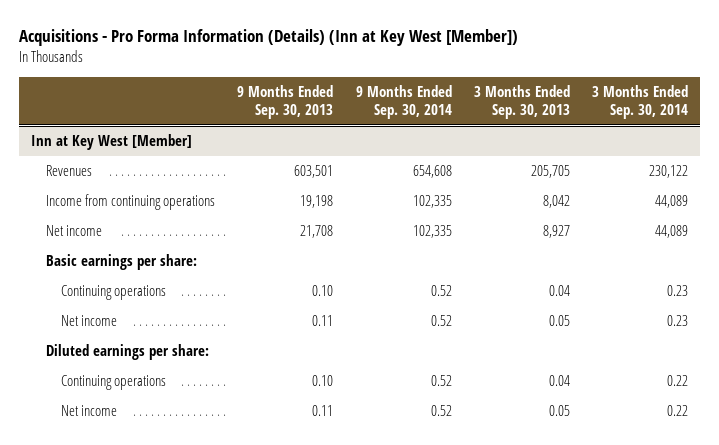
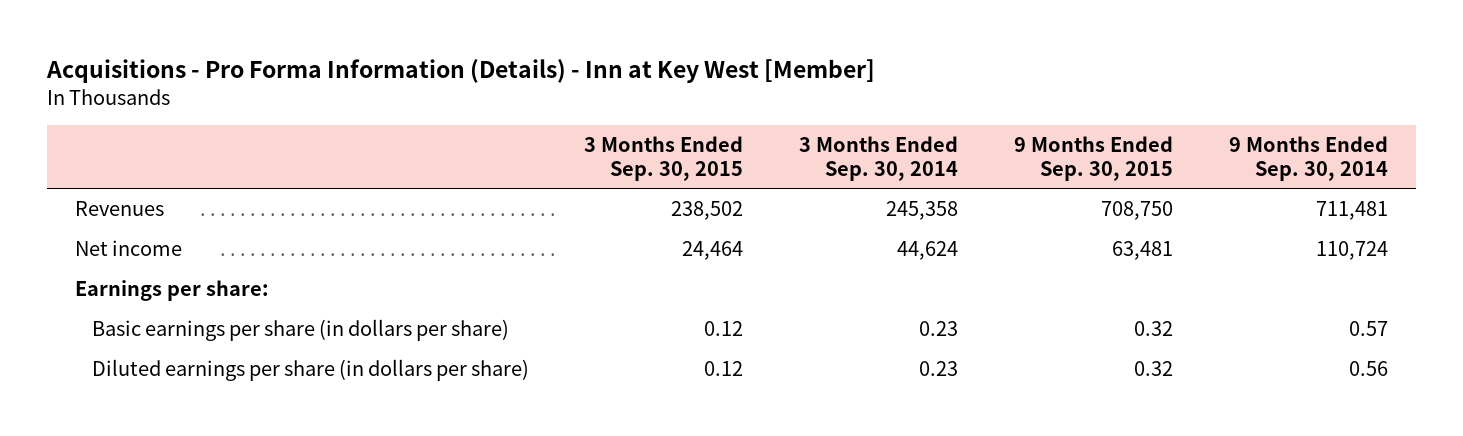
- Acquisitions - Pro Forma Information (Details) (Inn at Key West [Member])
+ Acquisitions - Pro Forma Information (Details) - Inn at Key West [Member]
- | 9 Months Ended Sep. 30, 2013 | 9 Months Ended Sep. 30, 2014 | 3 Months Ended Sep. 30, 2013 | 3 Months Ended Sep. 30, 2014
+ | 3 Months Ended Sep. 30, 2015 | 3 Months Ended Sep. 30, 2014 | 9 Months Ended Sep. 30, 2015 | 9 Months Ended Sep. 30, 2014
- Inn at Key West [Member]
- Revenues | 603,501 | 654,608 | 205,705 | 230,122
- Income from continuing operations | 19,198 | 102,335 | 8,042 | 44,089
- Net income | 21,708 | 102,335 | 8,927 | 44,089
- Basic earnings per share:
- Continuing operations | 0.10 | 0.52 | 0.04 | 0.23
- Net income | 0.11 | 0.52 | 0.05 | 0.23
- Diluted earnings per share:
- Continuing operations | 0.10 | 0.52 | 0.04 | 0.22
- Net income | 0.11 | 0.52 | 0.05 | 0.22
+ Revenues | 238,502 | 245,358 | 708,750 | 711,481
+ Net income | 24,464 | 44,624 | 63,481 | 110,724
+ Earnings per share:
+ Basic earnings per share (in dollars per share) | 0.12 | 0.23 | 0.32 | 0.57
+ Diluted earnings per share (in dollars per share) | 0.12 | 0.23 | 0.32 | 0.56

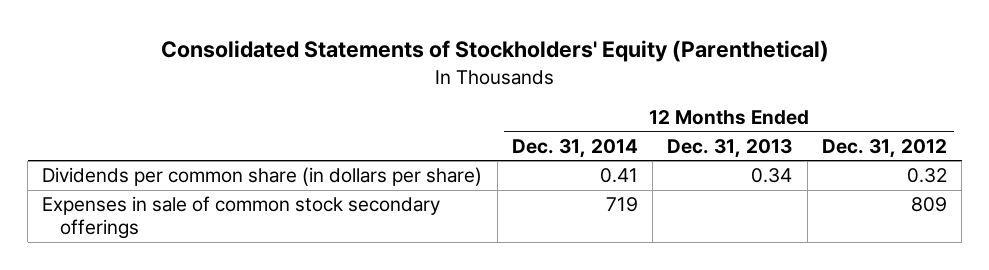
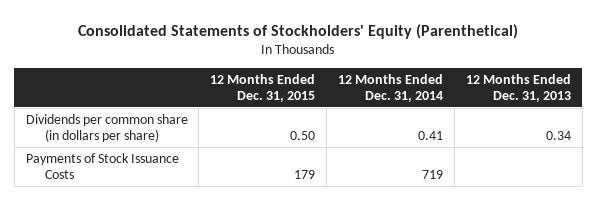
- | 12 Months Ended Dec. 31, 2014 | 12 Months Ended Dec. 31, 2013 | 12 Months Ended Dec. 31, 2012
+ | 12 Months Ended Dec. 31, 2015 | 12 Months Ended Dec. 31, 2014 | 12 Months Ended Dec. 31, 2013
- Expenses in sale of common stock secondary offerings | 719 | | 809
+ Payments of Stock Issuance Costs | 179 | 719 |

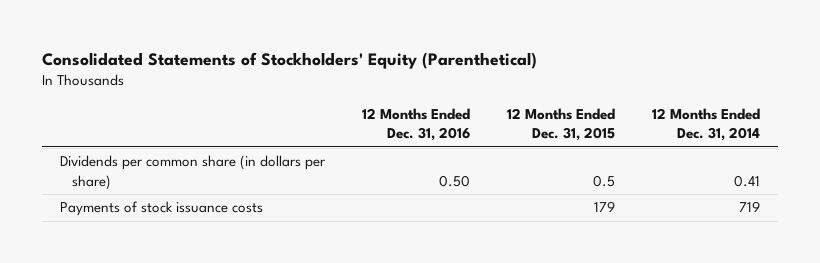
- | 12 Months Ended Dec. 31, 2015 | 12 Months Ended Dec. 31, 2014 | 12 Months Ended Dec. 31, 2013
+ | 12 Months Ended Dec. 31, 2016 | 12 Months Ended Dec. 31, 2015 | 12 Months Ended Dec. 31, 2014
- Dividends per common share (in dollars per share) | 0.50 | 0.41 | 0.34
- Payments of Stock Issuance Costs | 179 | 719 |
+ Dividends per common share (in dollars per share) | 0.50 | 0.5 | 0.41
+ Payments of stock issuance costs | | 179 | 719

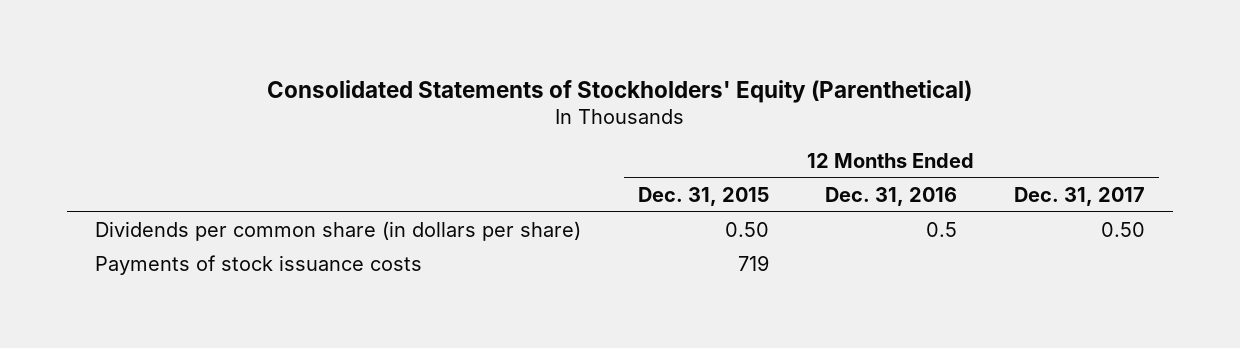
- | 12 Months Ended Dec. 31, 2016 | 12 Months Ended Dec. 31, 2015 | 12 Months Ended Dec. 31, 2014
+ | 12 Months Ended Dec. 31, 2015 | 12 Months Ended Dec. 31, 2016 | 12 Months Ended Dec. 31, 2017
- Dividends per common share (in dollars per share) | 0.50 | 0.5 | 0.41
- Payments of stock issuance costs | | 179 | 719
+ Dividends per common share (in dollars per share) | 0.50 | 0.5 | 0.50
+ Payments of stock issuance costs | 719 | |

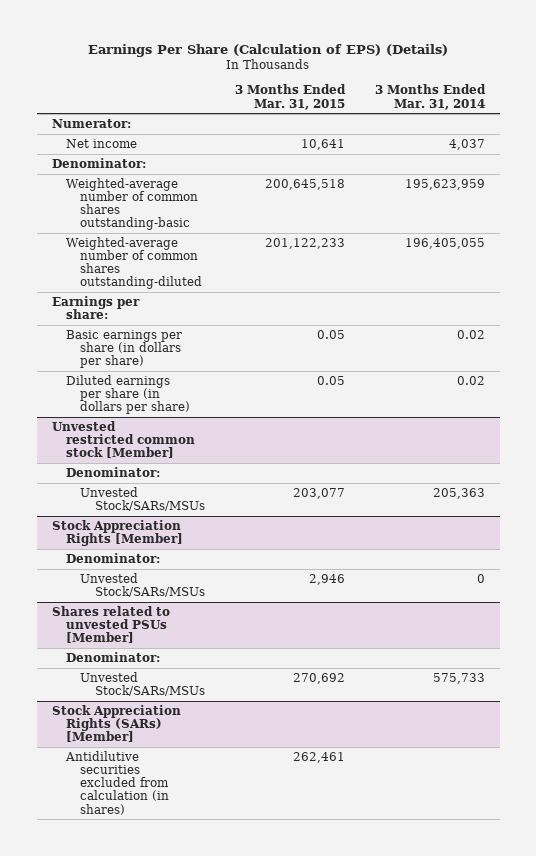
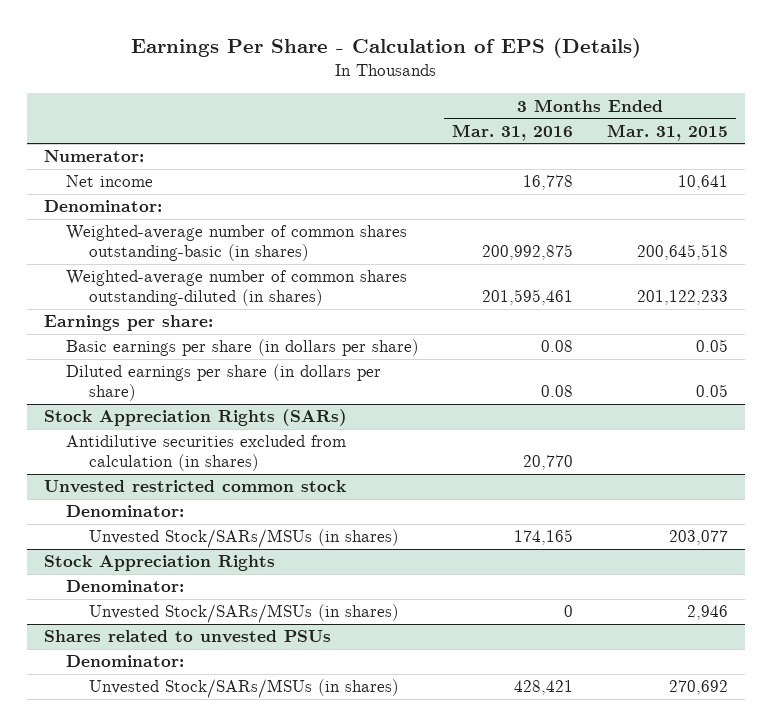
- Earnings Per Share (Calculation of EPS) (Details)
+ Earnings Per Share - Calculation of EPS (Details)
- | 3 Months Ended Mar. 31, 2015 | 3 Months Ended Mar. 31, 2014
+ | 3 Months Ended Mar. 31, 2016 | 3 Months Ended Mar. 31, 2015
- Weighted-average number of common shares outstanding-basic | 200,645,518 | 195,623,959
- Weighted-average number of common shares outstanding-diluted | 201,122,233 | 196,405,055
+ Weighted-average number of common shares outstanding-basic (in shares) | 200,992,875 | 200,645,518
+ Weighted-average number of common shares outstanding-diluted (in shares) | 201,595,461 | 201,122,233
- Unvested restricted common stock [Member]
+ Stock Appreciation Rights (SARs)
+ Antidilutive securities excluded from calculation (in shares) | 20,770 |
+ Unvested restricted common stock
- Unvested Stock/SARs/MSUs | 203,077 | 205,363
- Stock Appreciation Rights [Member]
+ Unvested Stock/SARs/MSUs (in shares) | 174,165 | 203,077
+ Stock Appreciation Rights
- Unvested Stock/SARs/MSUs | 2,946 | 0
- Shares related to unvested PSUs [Member]
+ Unvested Stock/SARs/MSUs (in shares) | 0 | 2,946
+ Shares related to unvested PSUs
- Unvested Stock/SARs/MSUs | 270,692 | 575,733
- Stock Appreciation Rights (SARs) [Member]
- Antidilutive securities excluded from calculation (in shares) | 262,461 |
+ Unvested Stock/SARs/MSUs (in shares) | 428,421 | 270,692

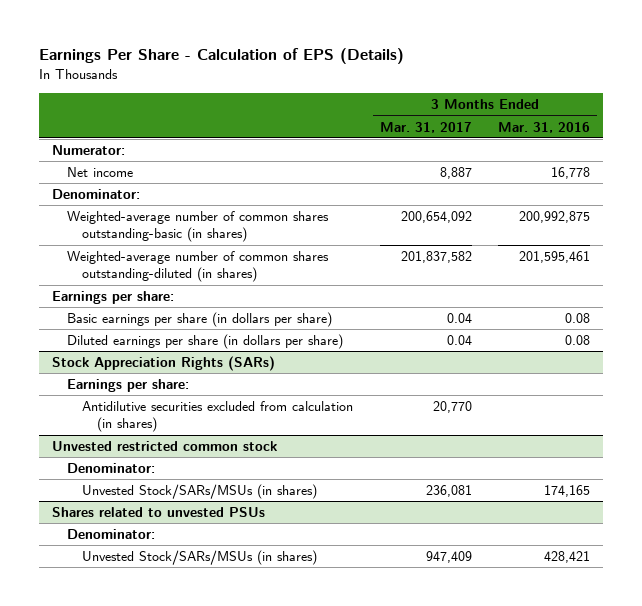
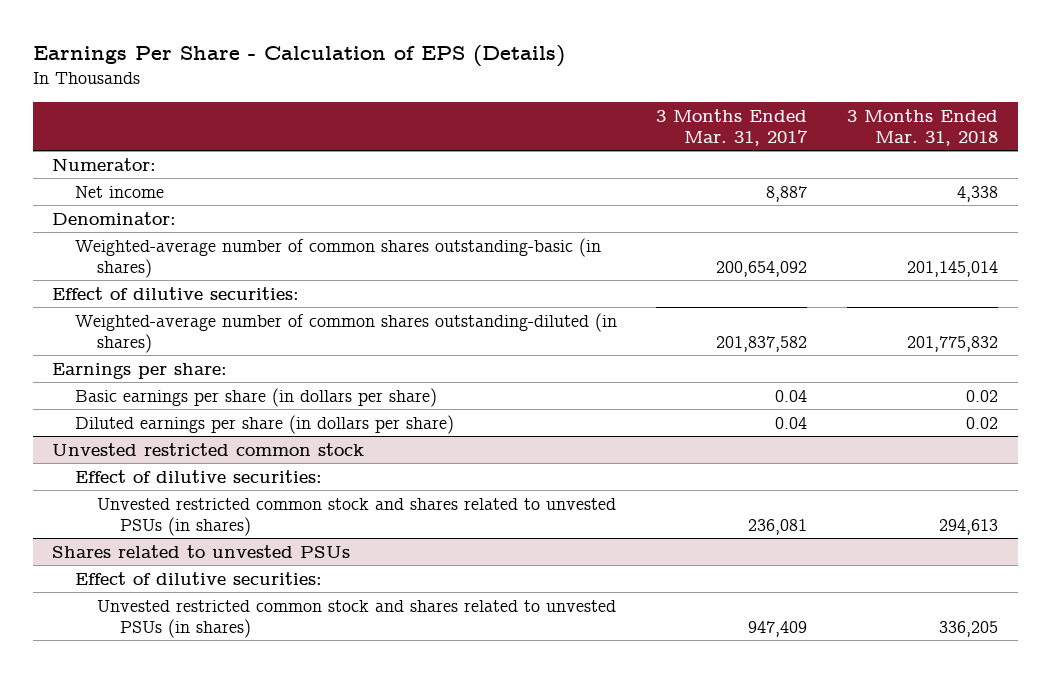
- | 3 Months Ended Mar. 31, 2017 | 3 Months Ended Mar. 31, 2016
+ | 3 Months Ended Mar. 31, 2017 | 3 Months Ended Mar. 31, 2018
+ Effect of dilutive securities:
- Stock Appreciation Rights (SARs)
- Earnings per share:
- Antidilutive securities excluded from calculation (in shares) | 20,770 |
@ Unvested restricted common stock
- Denominator:
- Unvested Stock/SARs/MSUs (in shares) | 236,081 | 174,165
+ Effect of dilutive securities:
+ Unvested restricted common stock and shares related to unvested PSUs (in shares) | 236,081 | 294,613
@ Shares related to unvested PSUs
- Denominator:
- Unvested Stock/SARs/MSUs (in shares) | 947,409 | 428,421
+ Effect of dilutive securities:
+ Unvested restricted common stock and shares related to unvested PSUs (in shares) | 947,409 | 336,205

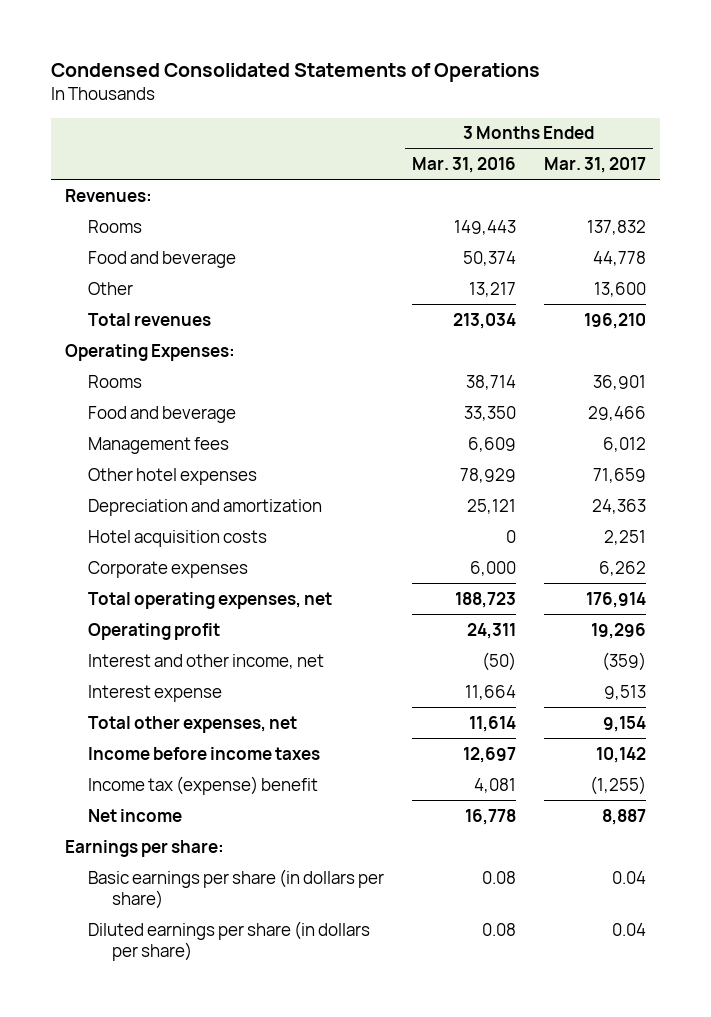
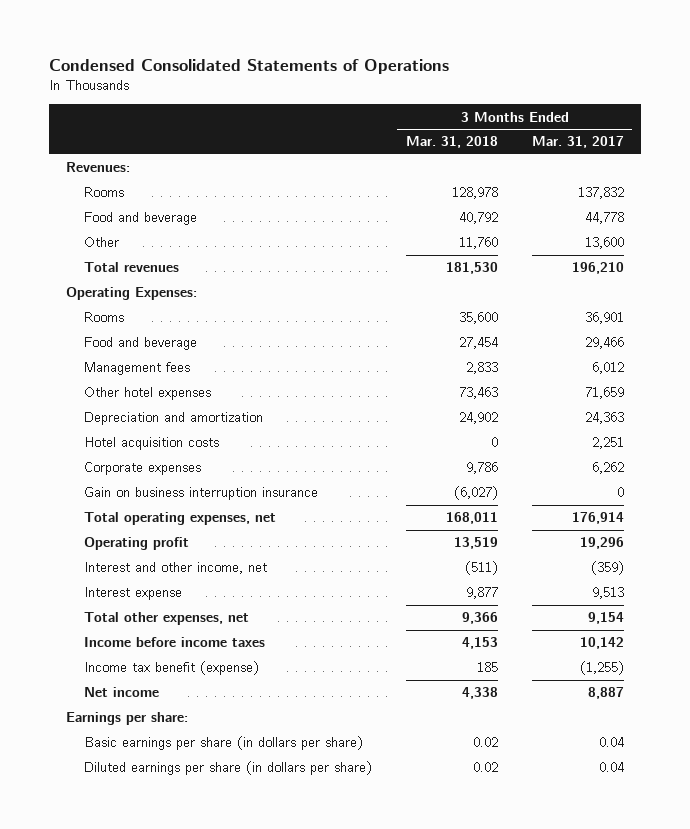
- | 3 Months Ended Mar. 31, 2016 | 3 Months Ended Mar. 31, 2017
+ | 3 Months Ended Mar. 31, 2018 | 3 Months Ended Mar. 31, 2017
+ Gain on business interruption insurance | (6,027) | 0
- Income tax (expense) benefit | 4,081 | (1,255)
+ Income tax benefit (expense) | 185 | (1,255)

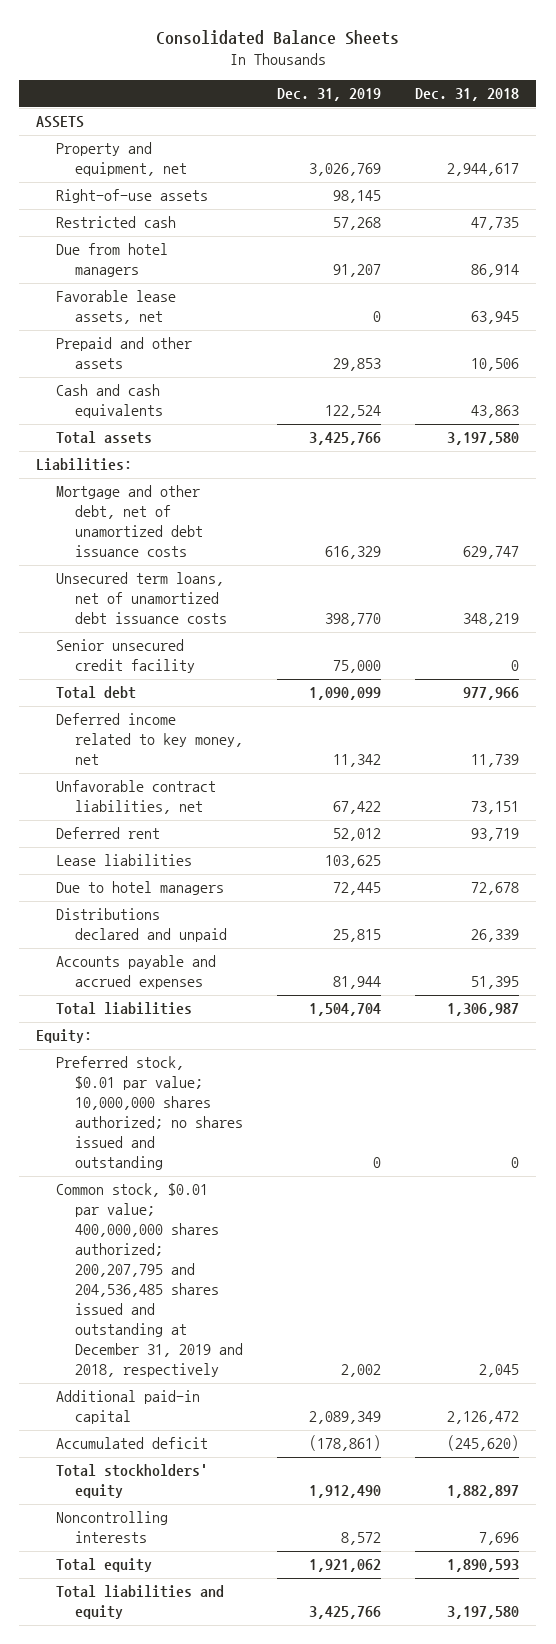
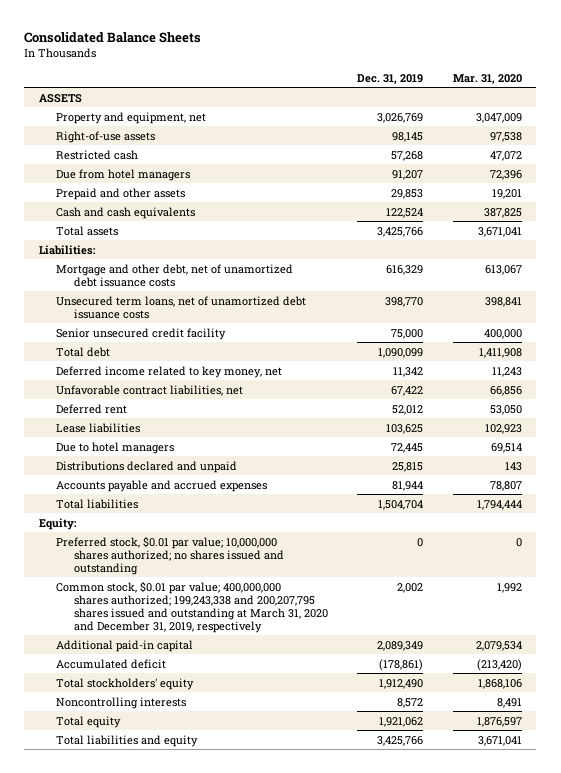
- | Dec. 31, 2019 | Dec. 31, 2018
+ | Dec. 31, 2019 | Mar. 31, 2020
- Favorable lease assets, net | 0 | 63,945
- Common stock, $0.01 par value; 400,000,000 shares authorized; 200,207,795 and 204,536,485 shares issued and outstanding at December 31, 2019 and 2018, respectively | 2,002 | 2,045
+ Common stock, $0.01 par value; 400,000,000 shares authorized; 199,243,338 and 200,207,795 shares issued and outstanding at March 31, 2020 and December 31, 2019, respectively | 2,002 | 1,992

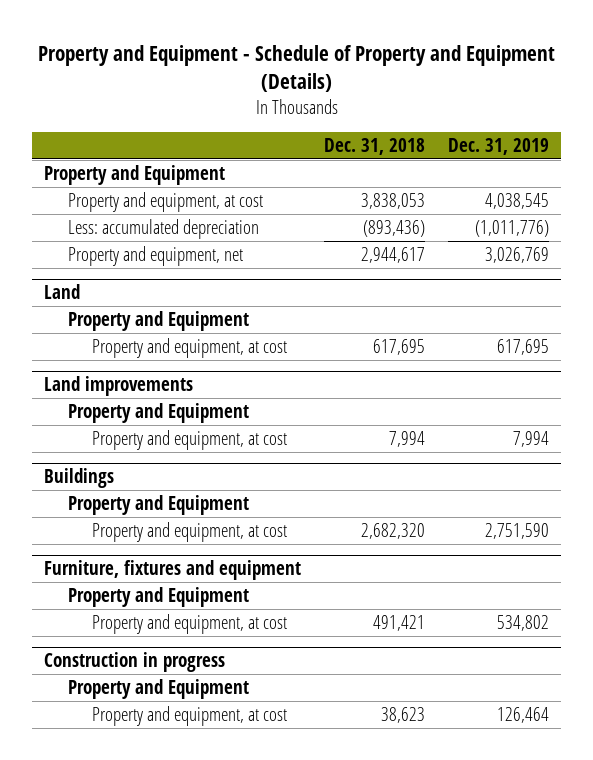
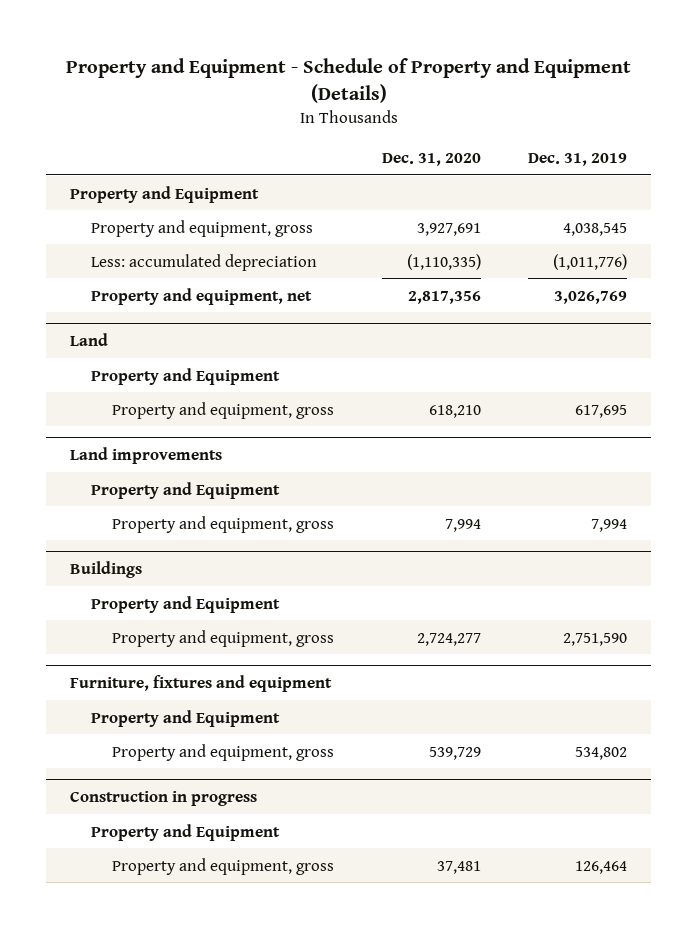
- | Dec. 31, 2018 | Dec. 31, 2019
+ | Dec. 31, 2020 | Dec. 31, 2019
- Property and equipment, at cost | 3,838,053 | 4,038,545
+ Property and equipment, gross | 3,927,691 | 4,038,545
@ Land
- Property and equipment, at cost | 617,695 | 617,695
+ Property and equipment, gross | 618,210 | 617,695
@ Land improvements
- Property and equipment, at cost | 7,994 | 7,994
+ Property and equipment, gross | 7,994 | 7,994
@ Buildings
- Property and equipment, at cost | 2,682,320 | 2,751,590
+ Property and equipment, gross | 2,724,277 | 2,751,590
@ Furniture, fixtures and equipment
- Property and equipment, at cost | 491,421 | 534,802
+ Property and equipment, gross | 539,729 | 534,802
@ Construction in progress
- Property and equipment, at cost | 38,623 | 126,464
+ Property and equipment, gross | 37,481 | 126,464

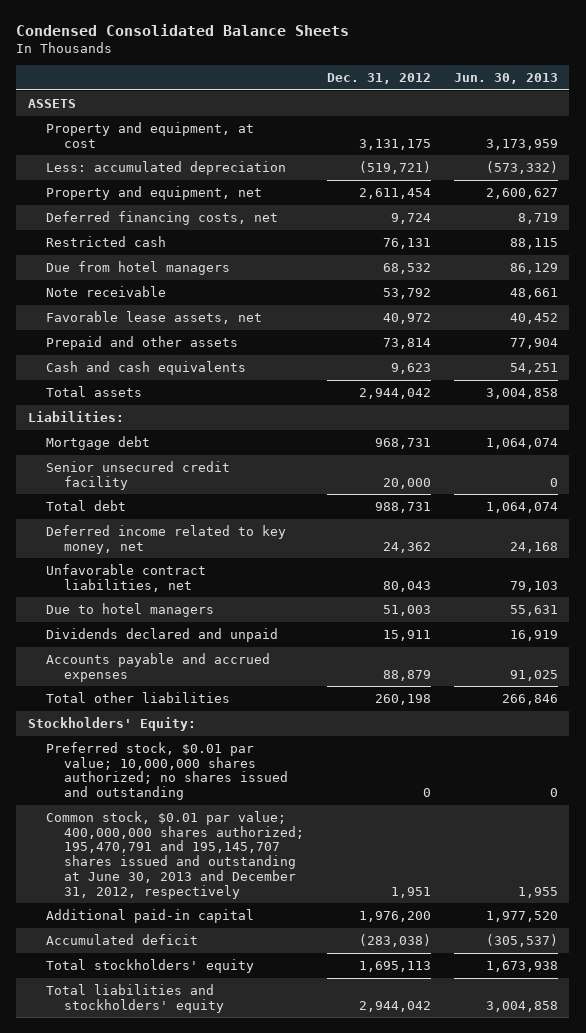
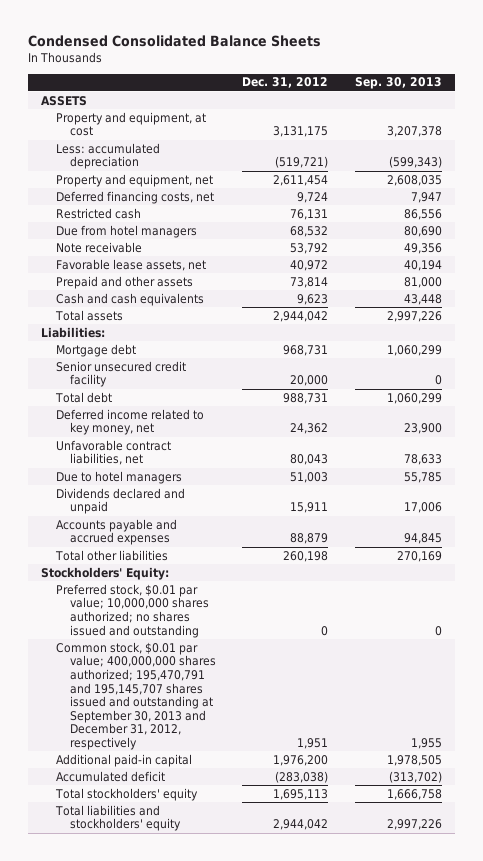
- | Dec. 31, 2012 | Jun. 30, 2013
+ | Dec. 31, 2012 | Sep. 30, 2013
- Common stock, $0.01 par value; 400,000,000 shares authorized; 195,470,791 and 195,145,707 shares issued and outstanding at June 30, 2013 and December 31, 2012, respectively | 1,951 | 1,955
+ Common stock, $0.01 par value; 400,000,000 shares authorized; 195,470,791 and 195,145,707 shares issued and outstanding at September 30, 2013 and December 31, 2012, respectively | 1,951 | 1,955

